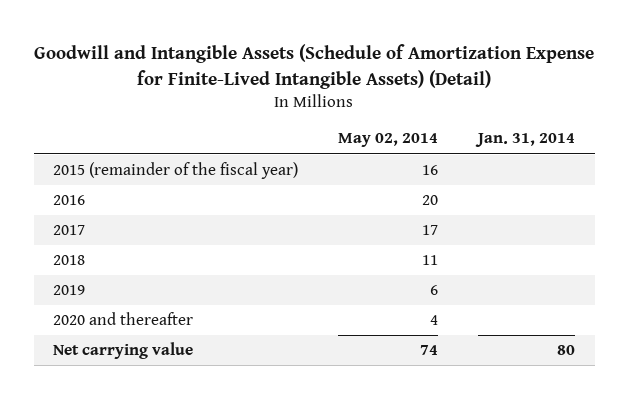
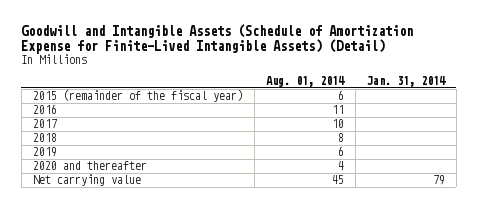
- | May 02, 2014 | Jan. 31, 2014
+ | Aug. 01, 2014 | Jan. 31, 2014
- Net carrying value | 74 | 80
+ Net carrying value | 45 | 79

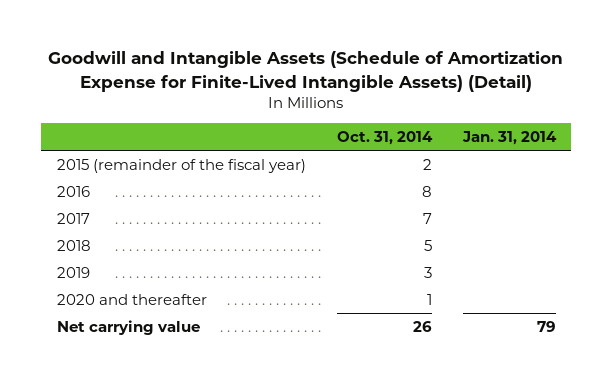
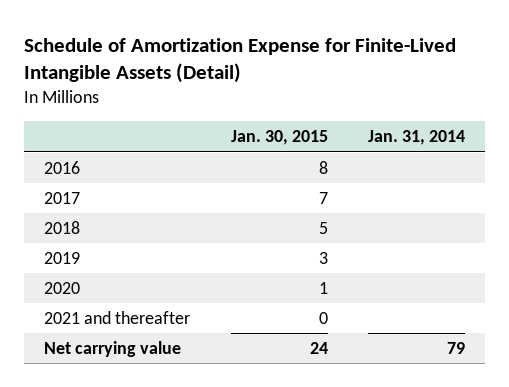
- Goodwill and Intangible Assets (Schedule of Amortization Expense for Finite-Lived Intangible Assets) (Detail)
+ Schedule of Amortization Expense for Finite-Lived Intangible Assets (Detail)
- | Oct. 31, 2014 | Jan. 31, 2014
+ | Jan. 30, 2015 | Jan. 31, 2014
- 2015 (remainder of the fiscal year) | 2 |
- 2020 and thereafter | 1 |
+ 2020 | 1 |
+ 2021 and thereafter | 0 |

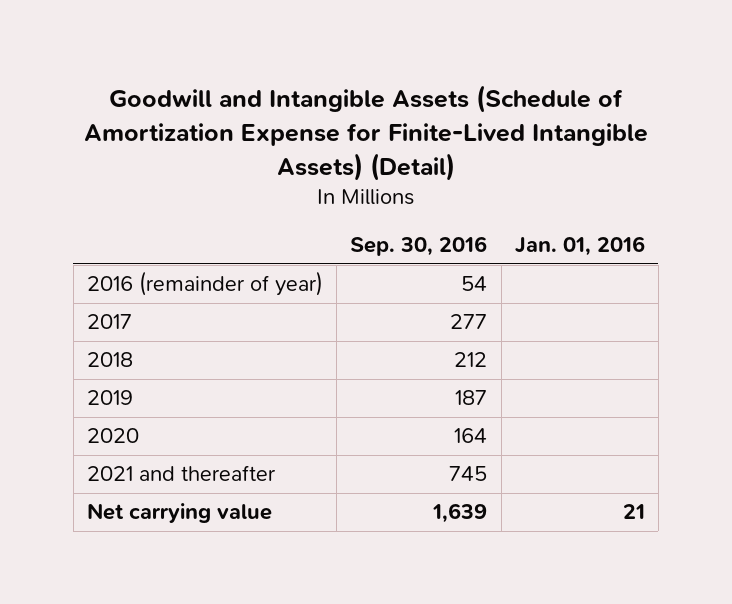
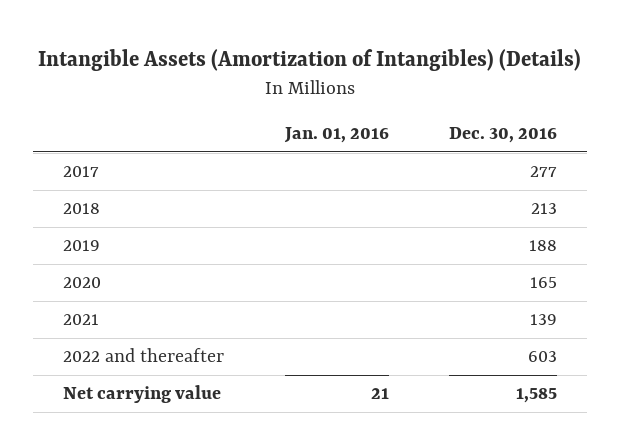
- Goodwill and Intangible Assets (Schedule of Amortization Expense for Finite-Lived Intangible Assets) (Detail)
+ Intangible Assets (Amortization of Intangibles) (Details)
- | Sep. 30, 2016 | Jan. 01, 2016
+ | Jan. 01, 2016 | Dec. 30, 2016
- 2016 (remainder of year) | 54 |
- 2021 and thereafter | 745 |
+ 2021 | | 139
+ 2022 and thereafter | | 603

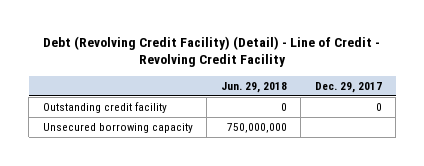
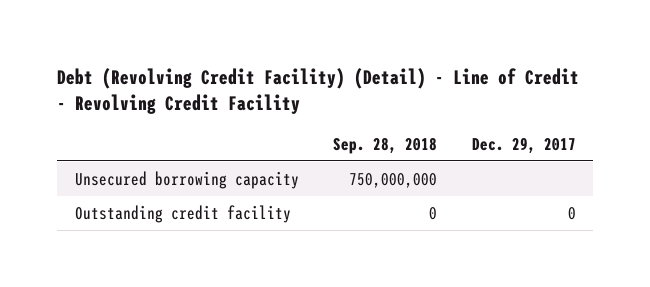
- | Jun. 29, 2018 | Dec. 29, 2017
+ | Sep. 28, 2018 | Dec. 29, 2017
moved down: Outstanding credit facility | 0 | 0

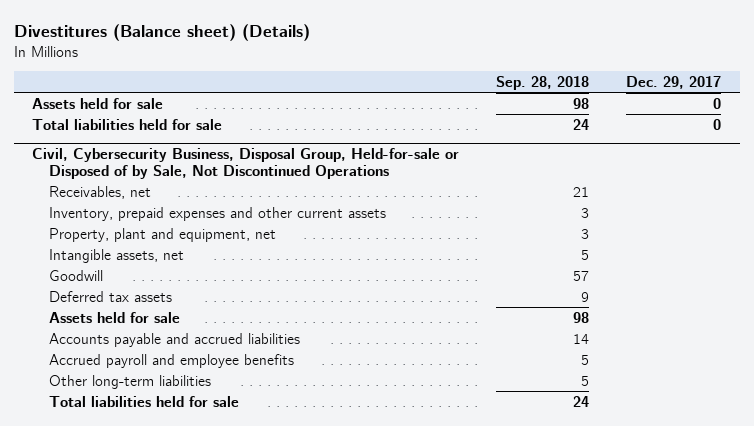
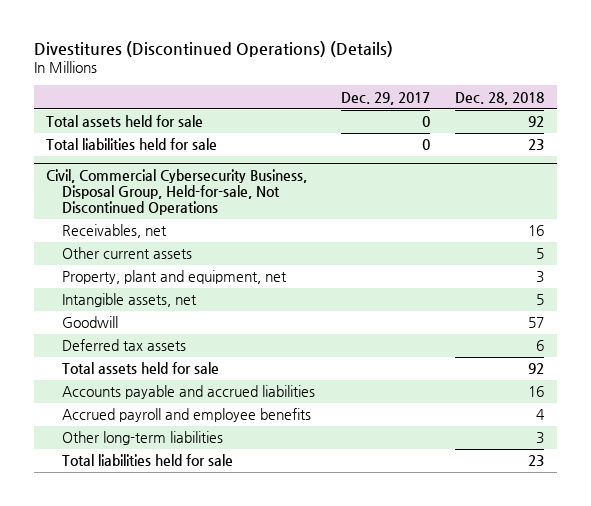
- Divestitures (Balance sheet) (Details)
+ Divestitures (Discontinued Operations) (Details)
- | Sep. 28, 2018 | Dec. 29, 2017
+ | Dec. 29, 2017 | Dec. 28, 2018
- Assets held for sale | 98 | 0
+ Total assets held for sale | 0 | 92
- Civil, Cybersecurity Business, Disposal Group, Held-for-sale or Disposed of by Sale, Not Discontinued Operations
+ Civil, Commercial Cybersecurity Business, Disposal Group, Held-for-sale, Not Discontinued Operations
- Inventory, prepaid expenses and other current assets | 3 |
+ Other current assets | | 5
- Assets held for sale | 98 |
+ Total assets held for sale | | 92

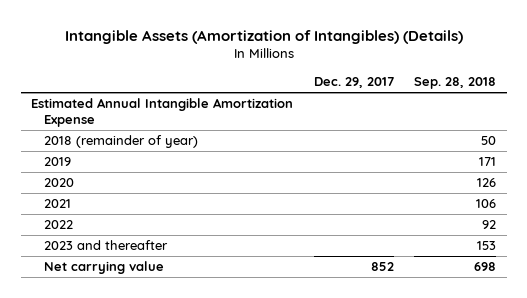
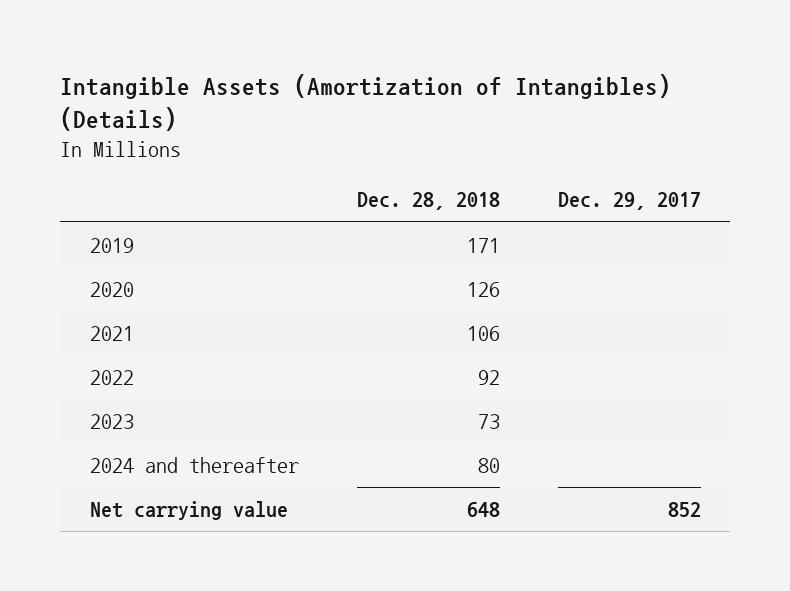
- | Dec. 29, 2017 | Sep. 28, 2018
+ | Dec. 28, 2018 | Dec. 29, 2017
- Estimated Annual Intangible Amortization Expense
- 2018 (remainder of year) | | 50
- 2023 and thereafter | | 153
+ 2023 | 73 |
+ 2024 and thereafter | 80 |

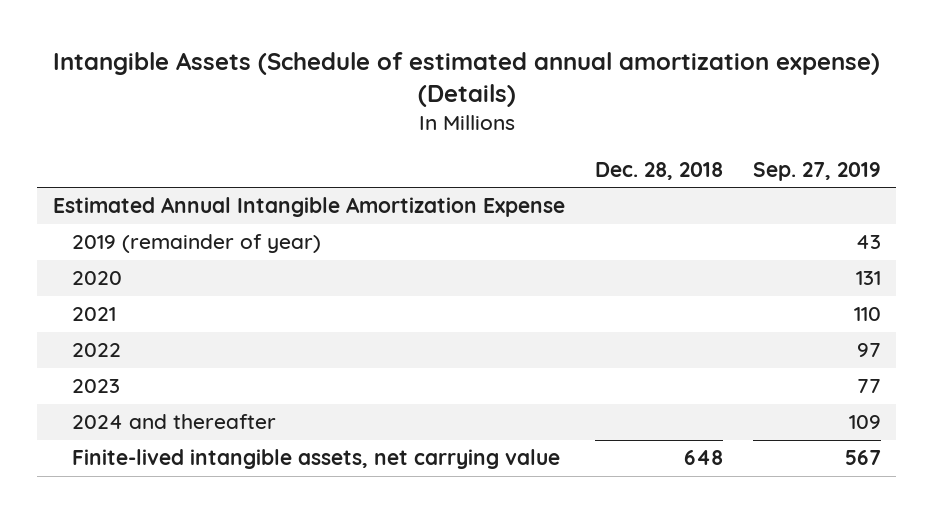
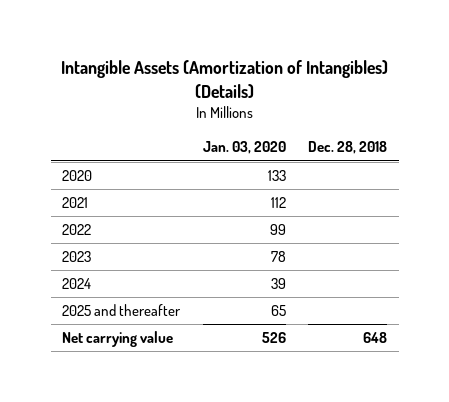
- Intangible Assets (Schedule of estimated annual amortization expense) (Details)
+ Intangible Assets (Amortization of Intangibles) (Details)
- | Dec. 28, 2018 | Sep. 27, 2019
+ | Jan. 03, 2020 | Dec. 28, 2018
- Estimated Annual Intangible Amortization Expense
- 2019 (remainder of year) | | 43
- 2024 and thereafter | | 109
- Finite-lived intangible assets, net carrying value | 648 | 567
+ 2024 | 39 |
+ 2025 and thereafter | 65 |
+ Net carrying value | 526 | 648

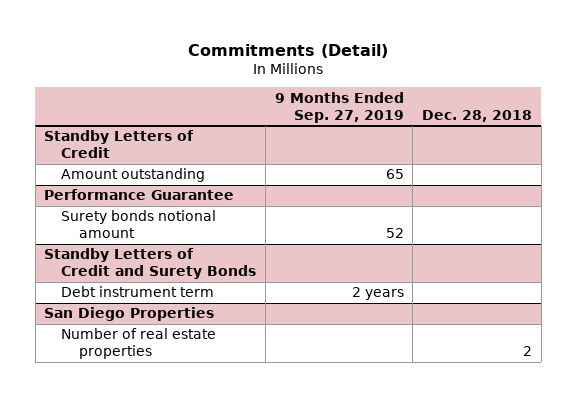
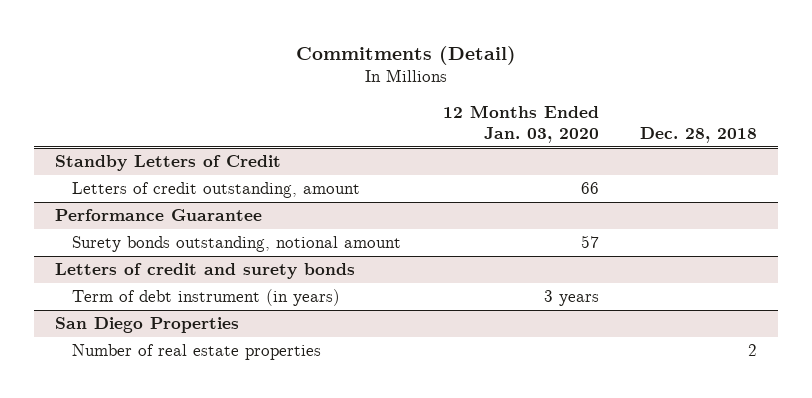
- | 9 Months Ended Sep. 27, 2019 | Dec. 28, 2018
+ | 12 Months Ended Jan. 03, 2020 | Dec. 28, 2018
@ Standby Letters of Credit
- Amount outstanding | 65 |
+ Letters of credit outstanding, amount | 66 |
@ Performance Guarantee
- Surety bonds notional amount | 52 |
- Standby Letters of Credit and Surety Bonds
- Debt instrument term | 2 years |
@ Performance Guarantee
+ Surety bonds outstanding, notional amount | 57 |
+ Letters of credit and surety bonds
+ Term of debt instrument (in years) | 3 years |

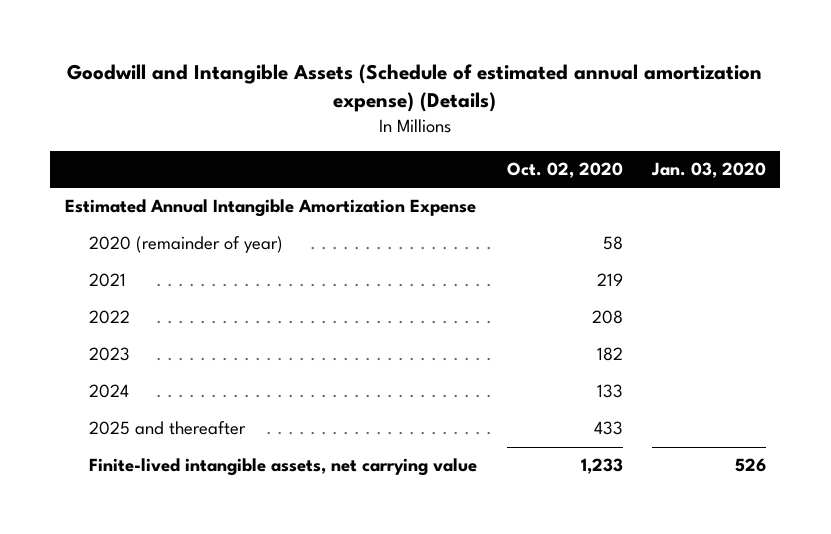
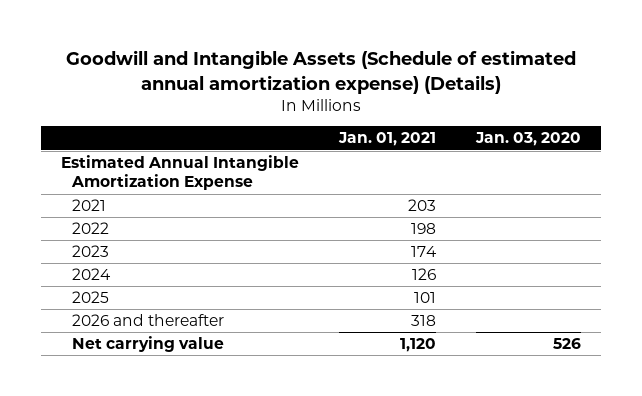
- | Oct. 02, 2020 | Jan. 03, 2020
+ | Jan. 01, 2021 | Jan. 03, 2020
- 2020 (remainder of year) | 58 |
- 2025 and thereafter | 433 |
- Finite-lived intangible assets, net carrying value | 1,233 | 526
+ 2025 | 101 |
+ 2026 and thereafter | 318 |
+ Net carrying value | 1,120 | 526

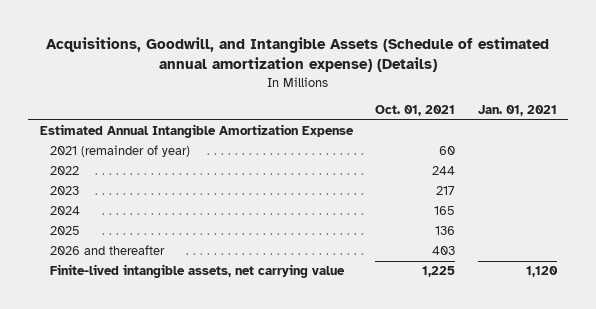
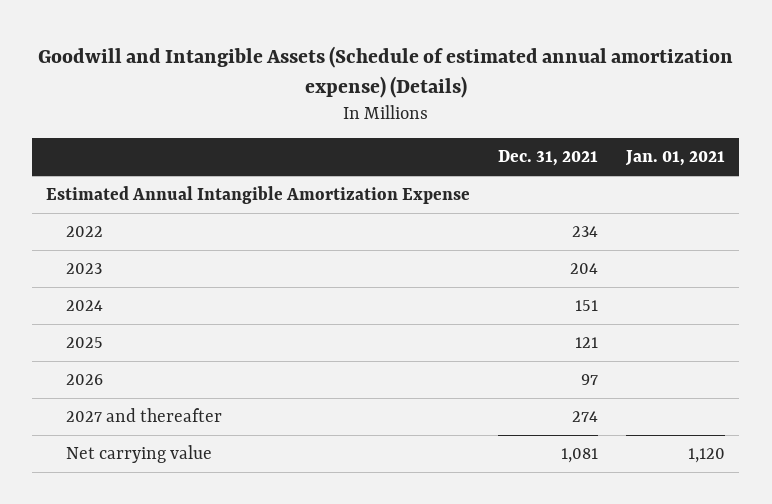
- Acquisitions, Goodwill, and Intangible Assets (Schedule of estimated annual amortization expense) (Details)
+ Goodwill and Intangible Assets (Schedule of estimated annual amortization expense) (Details)
- | Oct. 01, 2021 | Jan. 01, 2021
+ | Dec. 31, 2021 | Jan. 01, 2021
- 2021 (remainder of year) | 60 |
- 2026 and thereafter | 403 |
- Finite-lived intangible assets, net carrying value | 1,225 | 1,120
+ 2026 | 97 |
+ 2027 and thereafter | 274 |
+ Net carrying value | 1,081 | 1,120

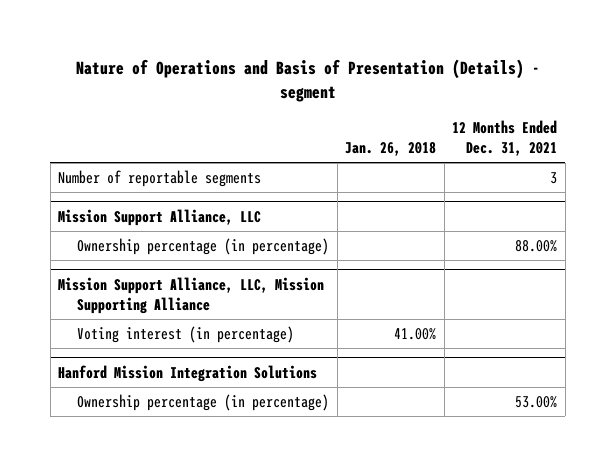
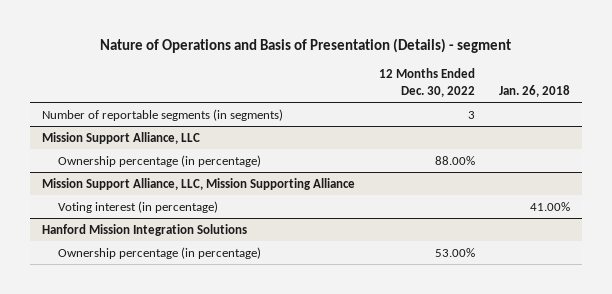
- | Jan. 26, 2018 | 12 Months Ended Dec. 31, 2021
+ | 12 Months Ended Dec. 30, 2022 | Jan. 26, 2018
- Number of reportable segments | | 3
+ Number of reportable segments (in segments) | 3 |

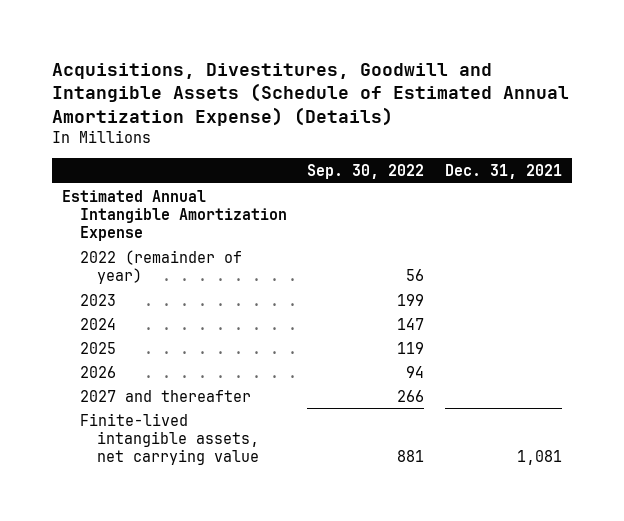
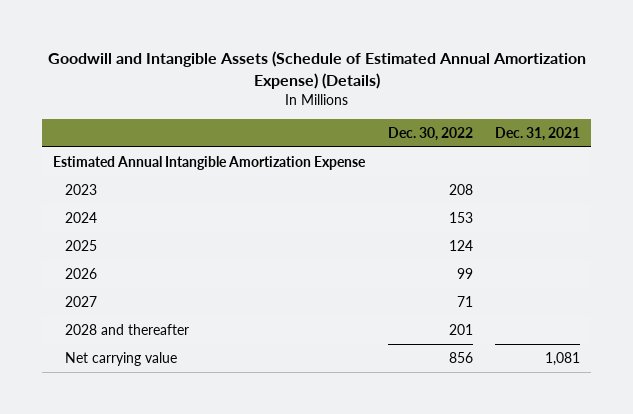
- Acquisitions, Divestitures, Goodwill and Intangible Assets (Schedule of Estimated Annual Amortization Expense) (Details)
+ Goodwill and Intangible Assets (Schedule of Estimated Annual Amortization Expense) (Details)
- | Sep. 30, 2022 | Dec. 31, 2021
+ | Dec. 30, 2022 | Dec. 31, 2021
- 2022 (remainder of year) | 56 |
- 2027 and thereafter | 266 |
- Finite-lived intangible assets, net carrying value | 881 | 1,081
+ 2027 | 71 |
+ 2028 and thereafter | 201 |
+ Net carrying value | 856 | 1,081

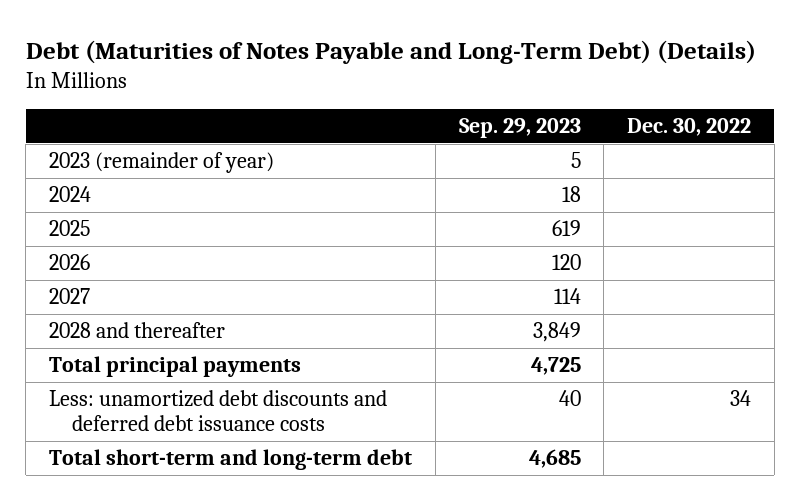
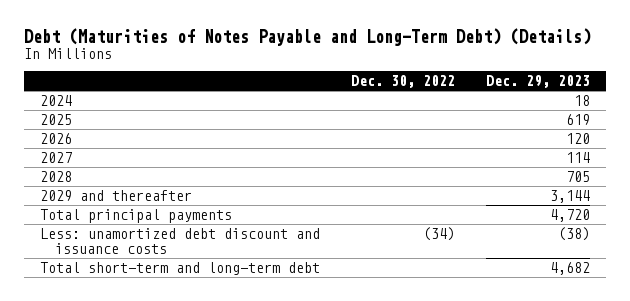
- | Sep. 29, 2023 | Dec. 30, 2022
+ | Dec. 30, 2022 | Dec. 29, 2023
- 2023 (remainder of year) | 5 |
- 2028 and thereafter | 3,849 |
+ 2028 | | 705
+ 2029 and thereafter | | 3,144
- Less: unamortized debt discounts and deferred debt issuance costs | 40 | 34
+ Less: unamortized debt discount and issuance costs | (34) | (38)

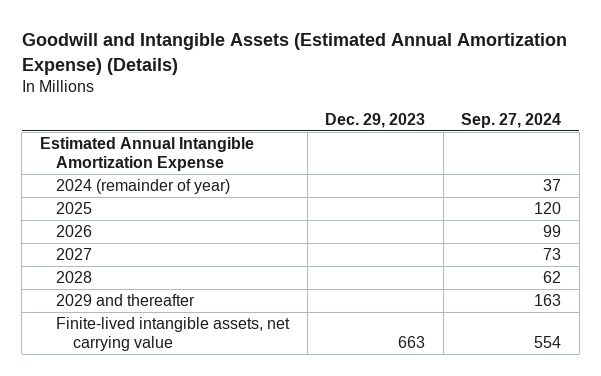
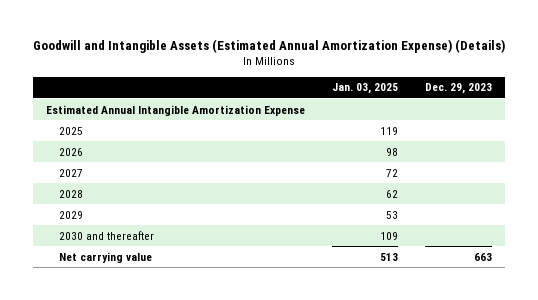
- | Dec. 29, 2023 | Sep. 27, 2024
+ | Jan. 03, 2025 | Dec. 29, 2023
- 2024 (remainder of year) | | 37
- 2029 and thereafter | | 163
- Finite-lived intangible assets, net carrying value | 663 | 554
+ 2029 | 53 |
+ 2030 and thereafter | 109 |
+ Net carrying value | 513 | 663

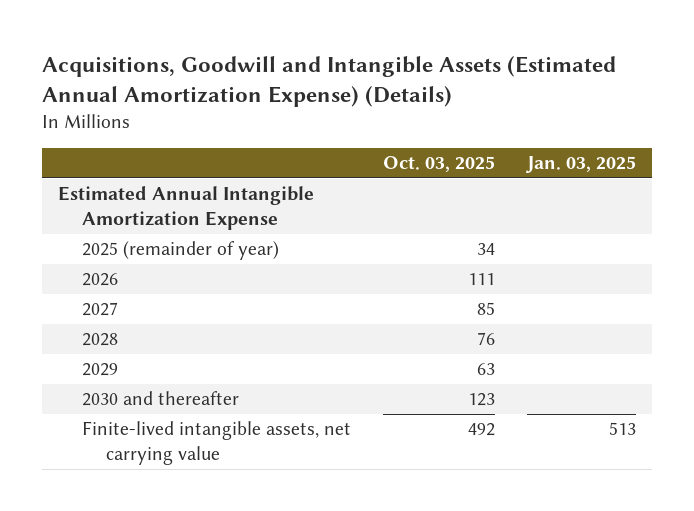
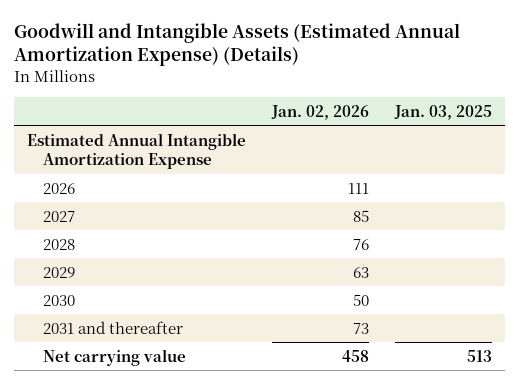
- Acquisitions, Goodwill and Intangible Assets (Estimated Annual Amortization Expense) (Details)
+ Goodwill and Intangible Assets (Estimated Annual Amortization Expense) (Details)
- | Oct. 03, 2025 | Jan. 03, 2025
+ | Jan. 02, 2026 | Jan. 03, 2025
- 2025 (remainder of year) | 34 |
- 2030 and thereafter | 123 |
- Finite-lived intangible assets, net carrying value | 492 | 513
+ 2030 | 50 |
+ 2031 and thereafter | 73 |
+ Net carrying value | 458 | 513

